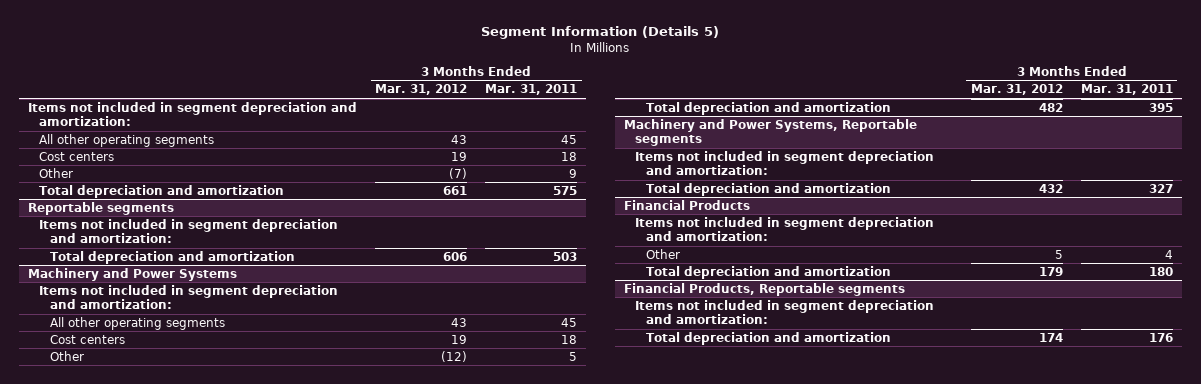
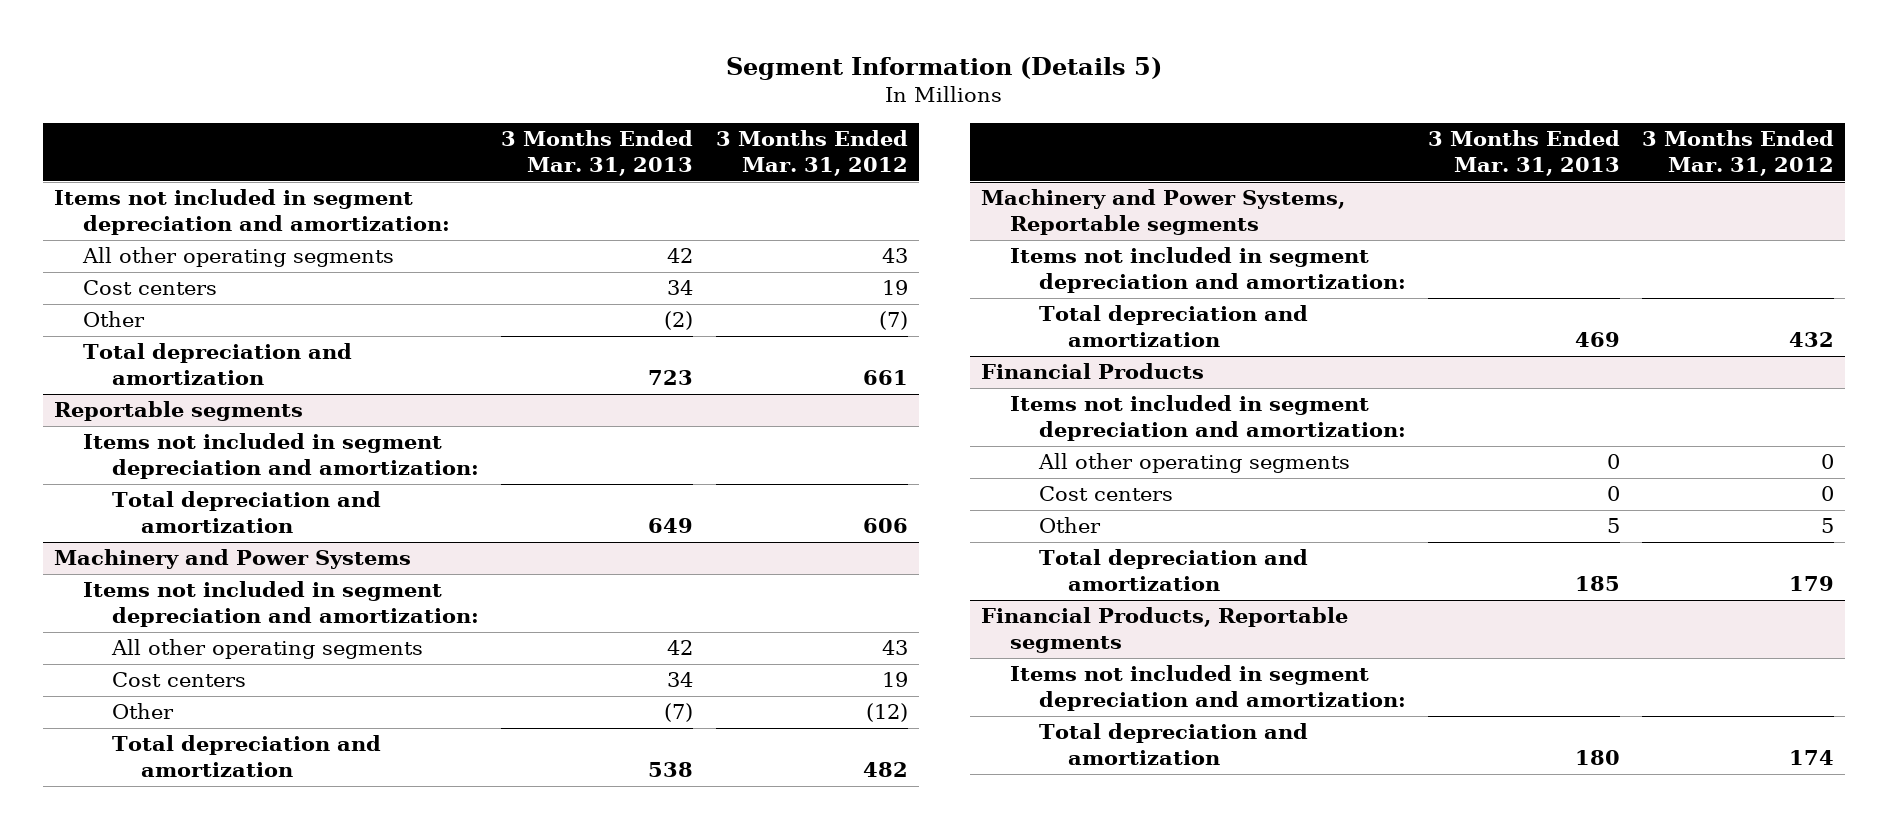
- | 3 Months Ended Mar. 31, 2012 | 3 Months Ended Mar. 31, 2011
+ | 3 Months Ended Mar. 31, 2013 | 3 Months Ended Mar. 31, 2012
@ Financial Products
+ All other operating segments | 0 | 0
+ Cost centers | 0 | 0

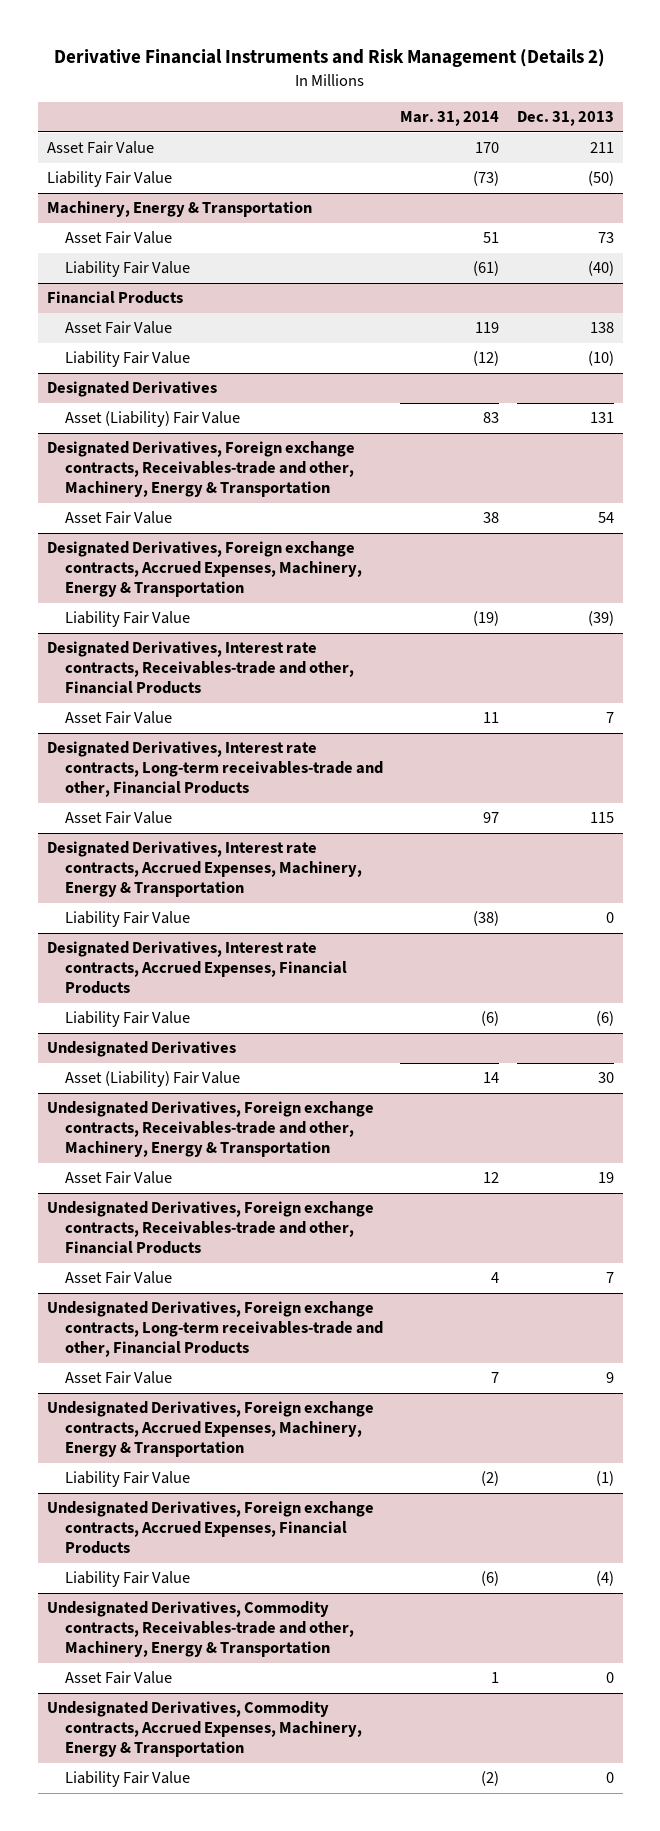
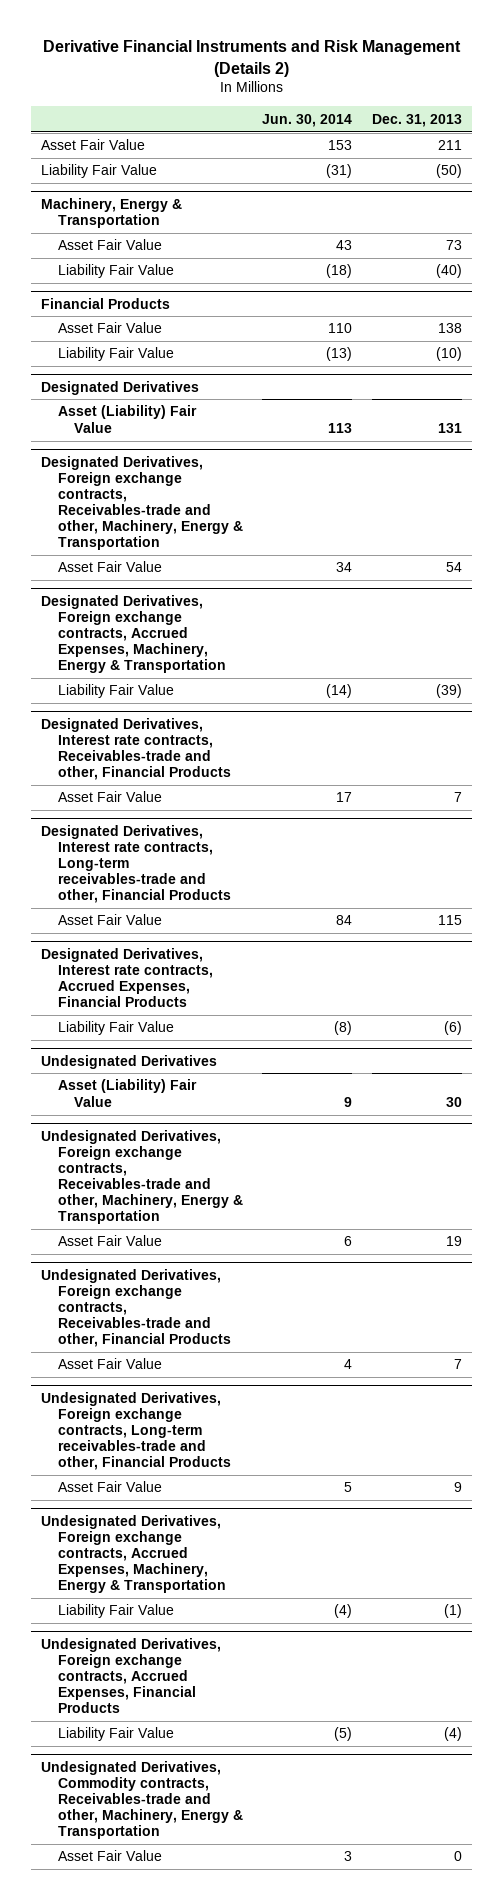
- | Mar. 31, 2014 | Dec. 31, 2013
+ | Jun. 30, 2014 | Dec. 31, 2013
- Designated Derivatives, Interest rate contracts, Accrued Expenses, Machinery, Energy & Transportation
- Liability Fair Value | (38) | 0
- Undesignated Derivatives, Commodity contracts, Accrued Expenses, Machinery, Energy & Transportation
- Liability Fair Value | (2) | 0

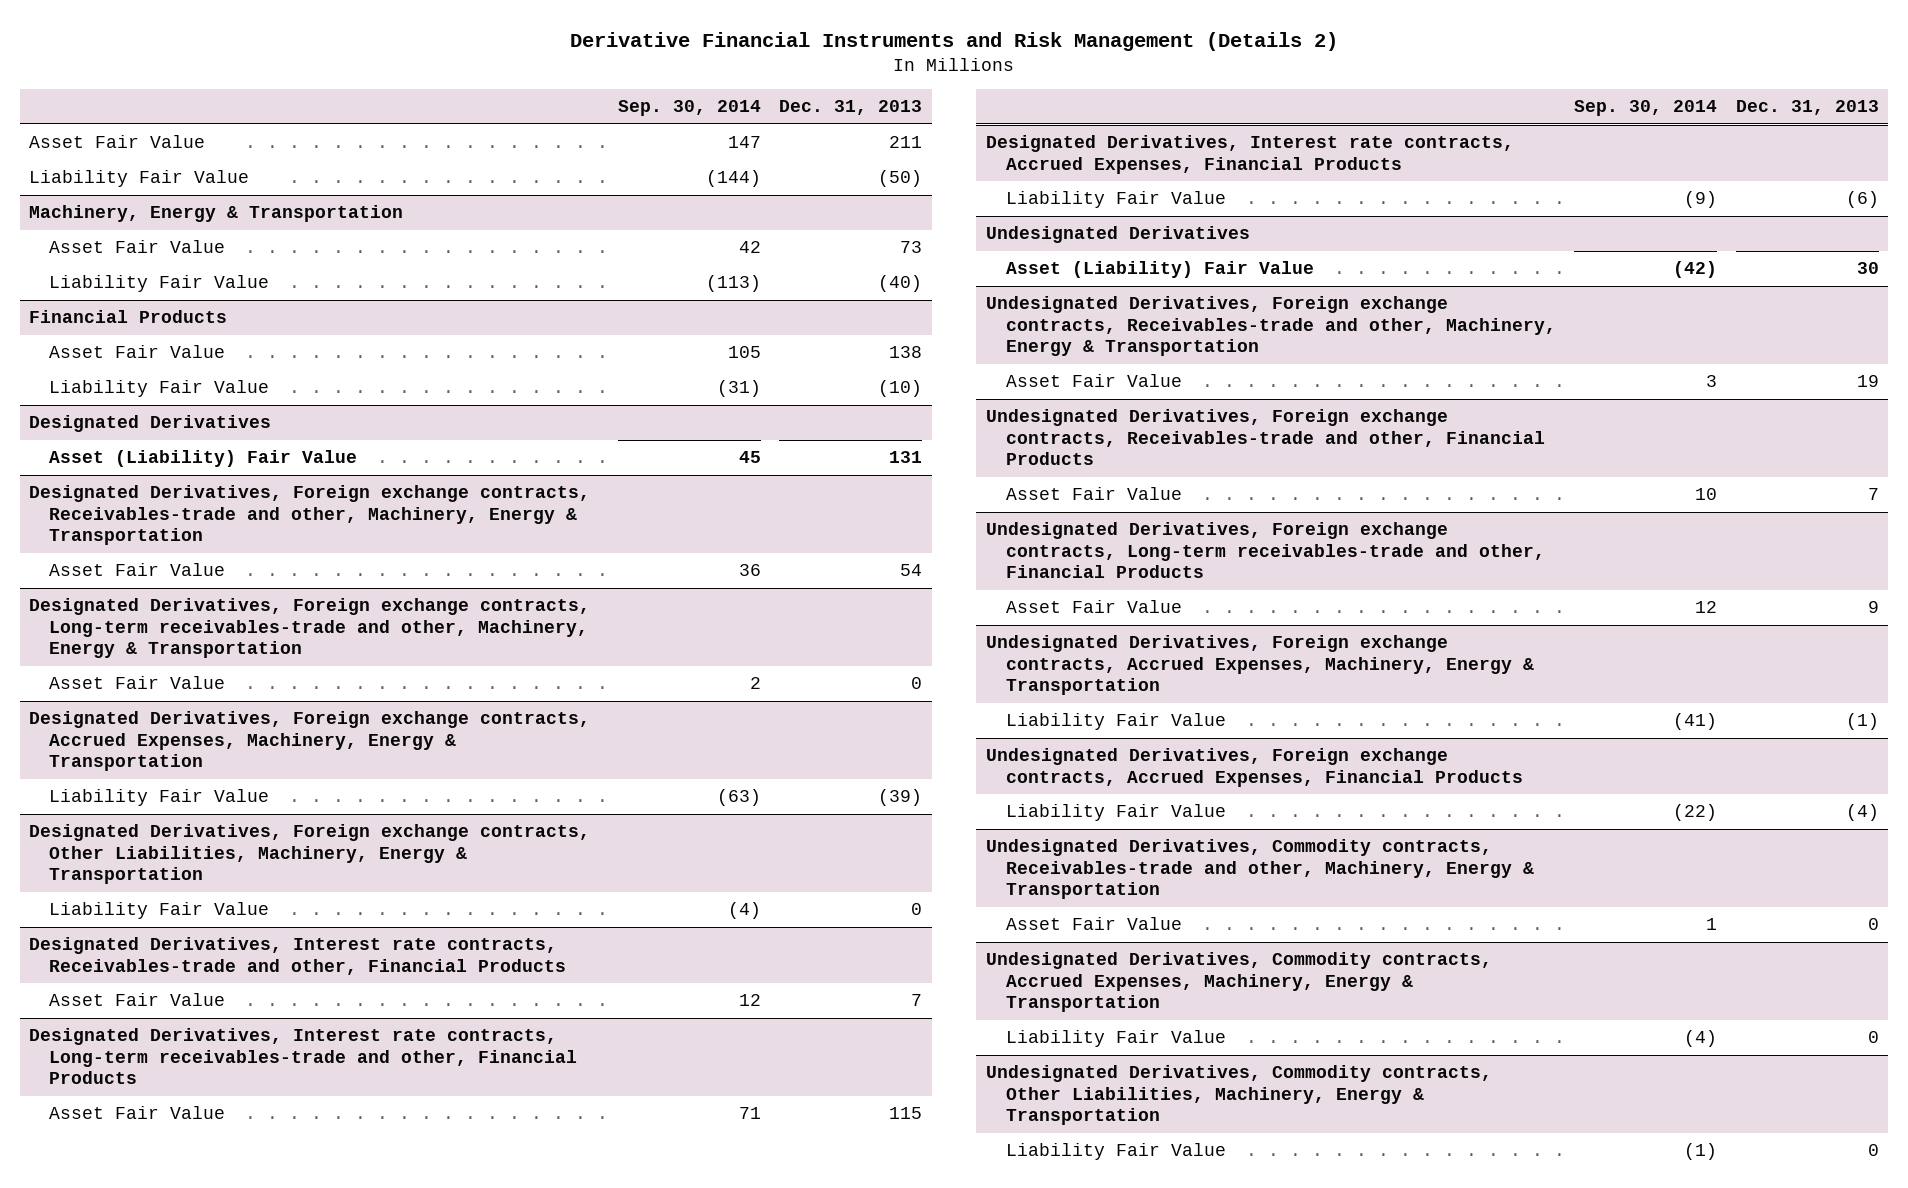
- | Jun. 30, 2014 | Dec. 31, 2013
+ | Sep. 30, 2014 | Dec. 31, 2013
+ Designated Derivatives, Foreign exchange contracts, Long-term receivables-trade and other, Machinery, Energy & Transportation
+ Asset Fair Value | 2 | 0
+ Designated Derivatives, Foreign exchange contracts, Other Liabilities, Machinery, Energy & Transportation
+ Liability Fair Value | (4) | 0
+ Undesignated Derivatives, Commodity contracts, Accrued Expenses, Machinery, Energy & Transportation
+ Liability Fair Value | (4) | 0
+ Undesignated Derivatives, Commodity contracts, Other Liabilities, Machinery, Energy & Transportation
+ Liability Fair Value | (1) | 0

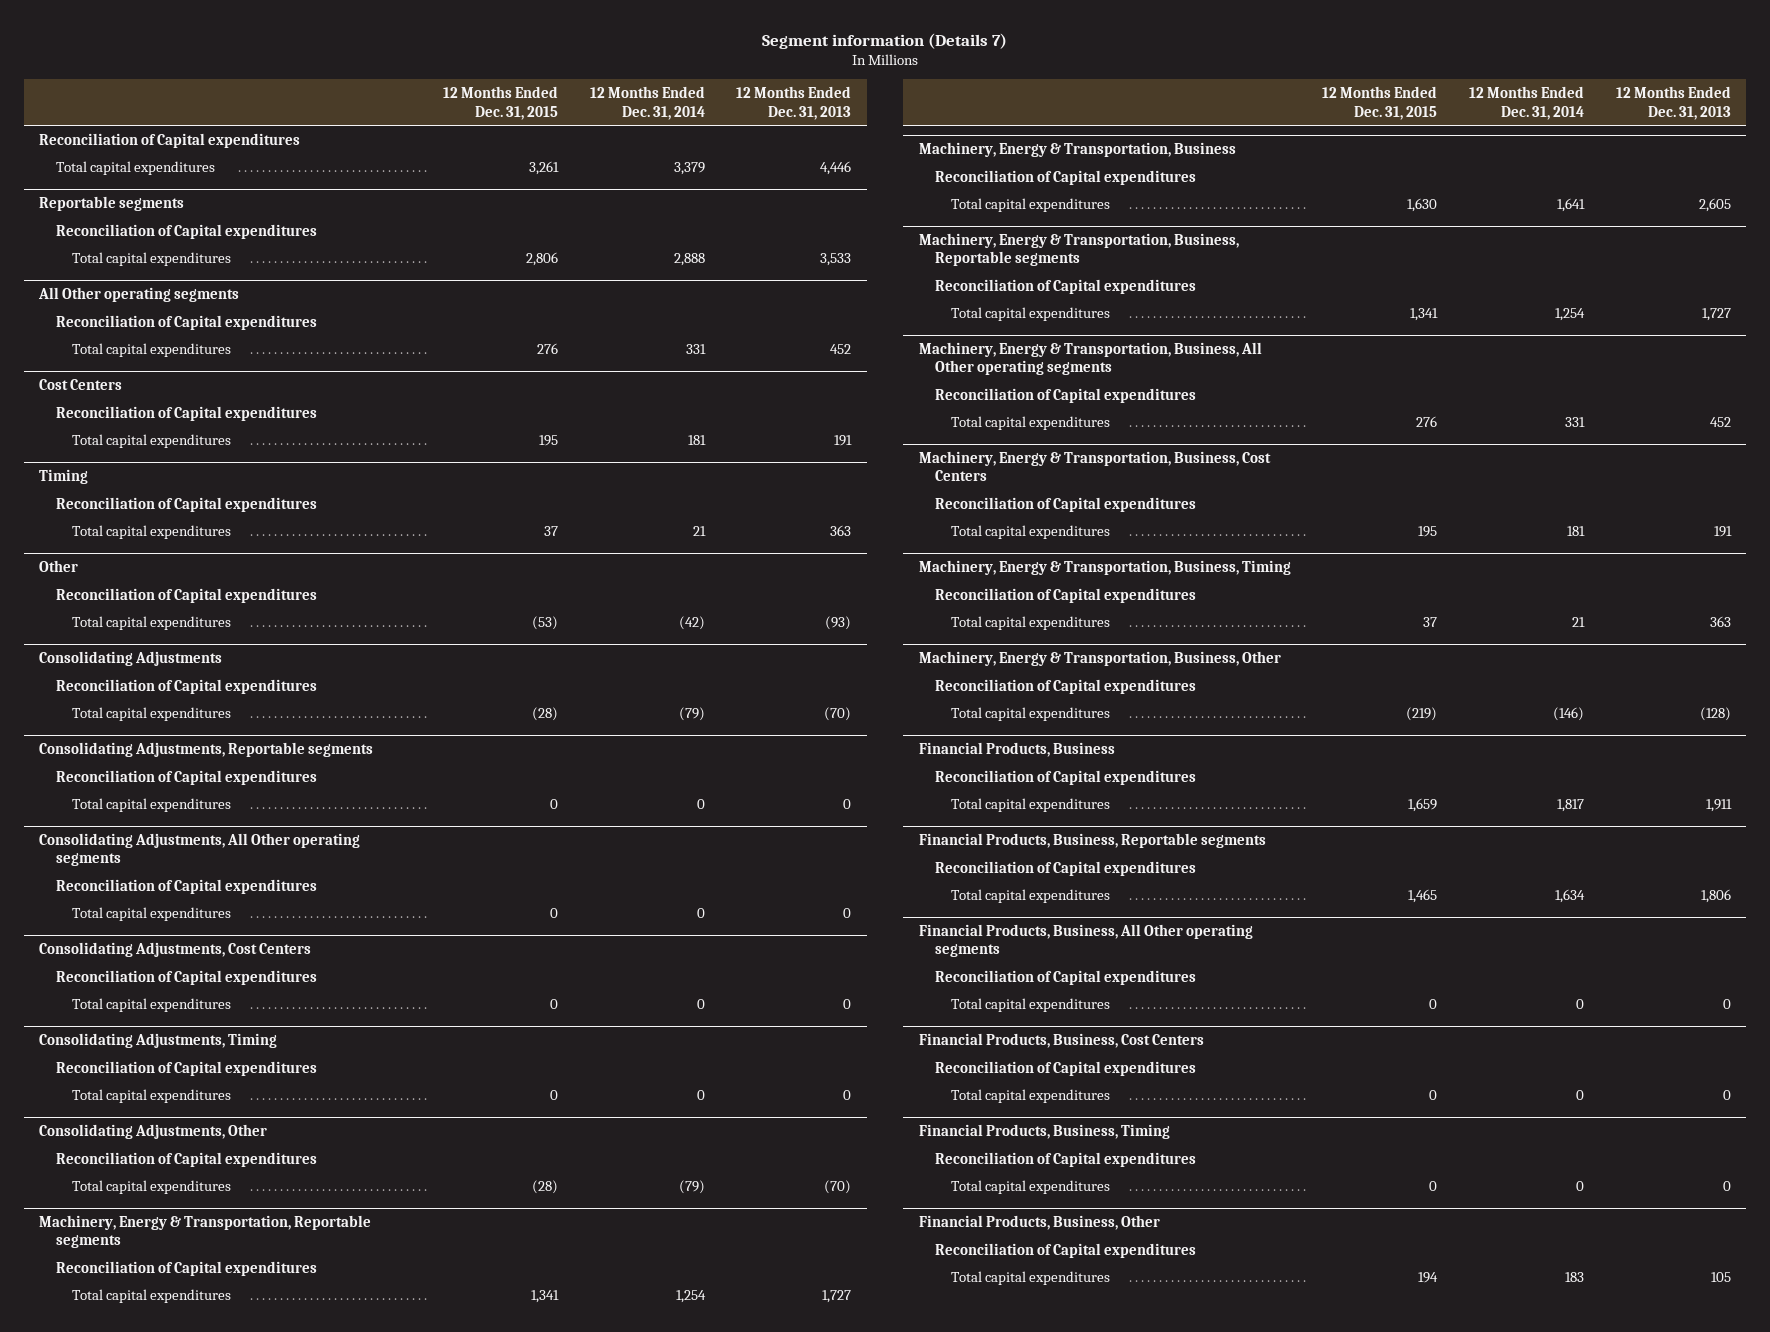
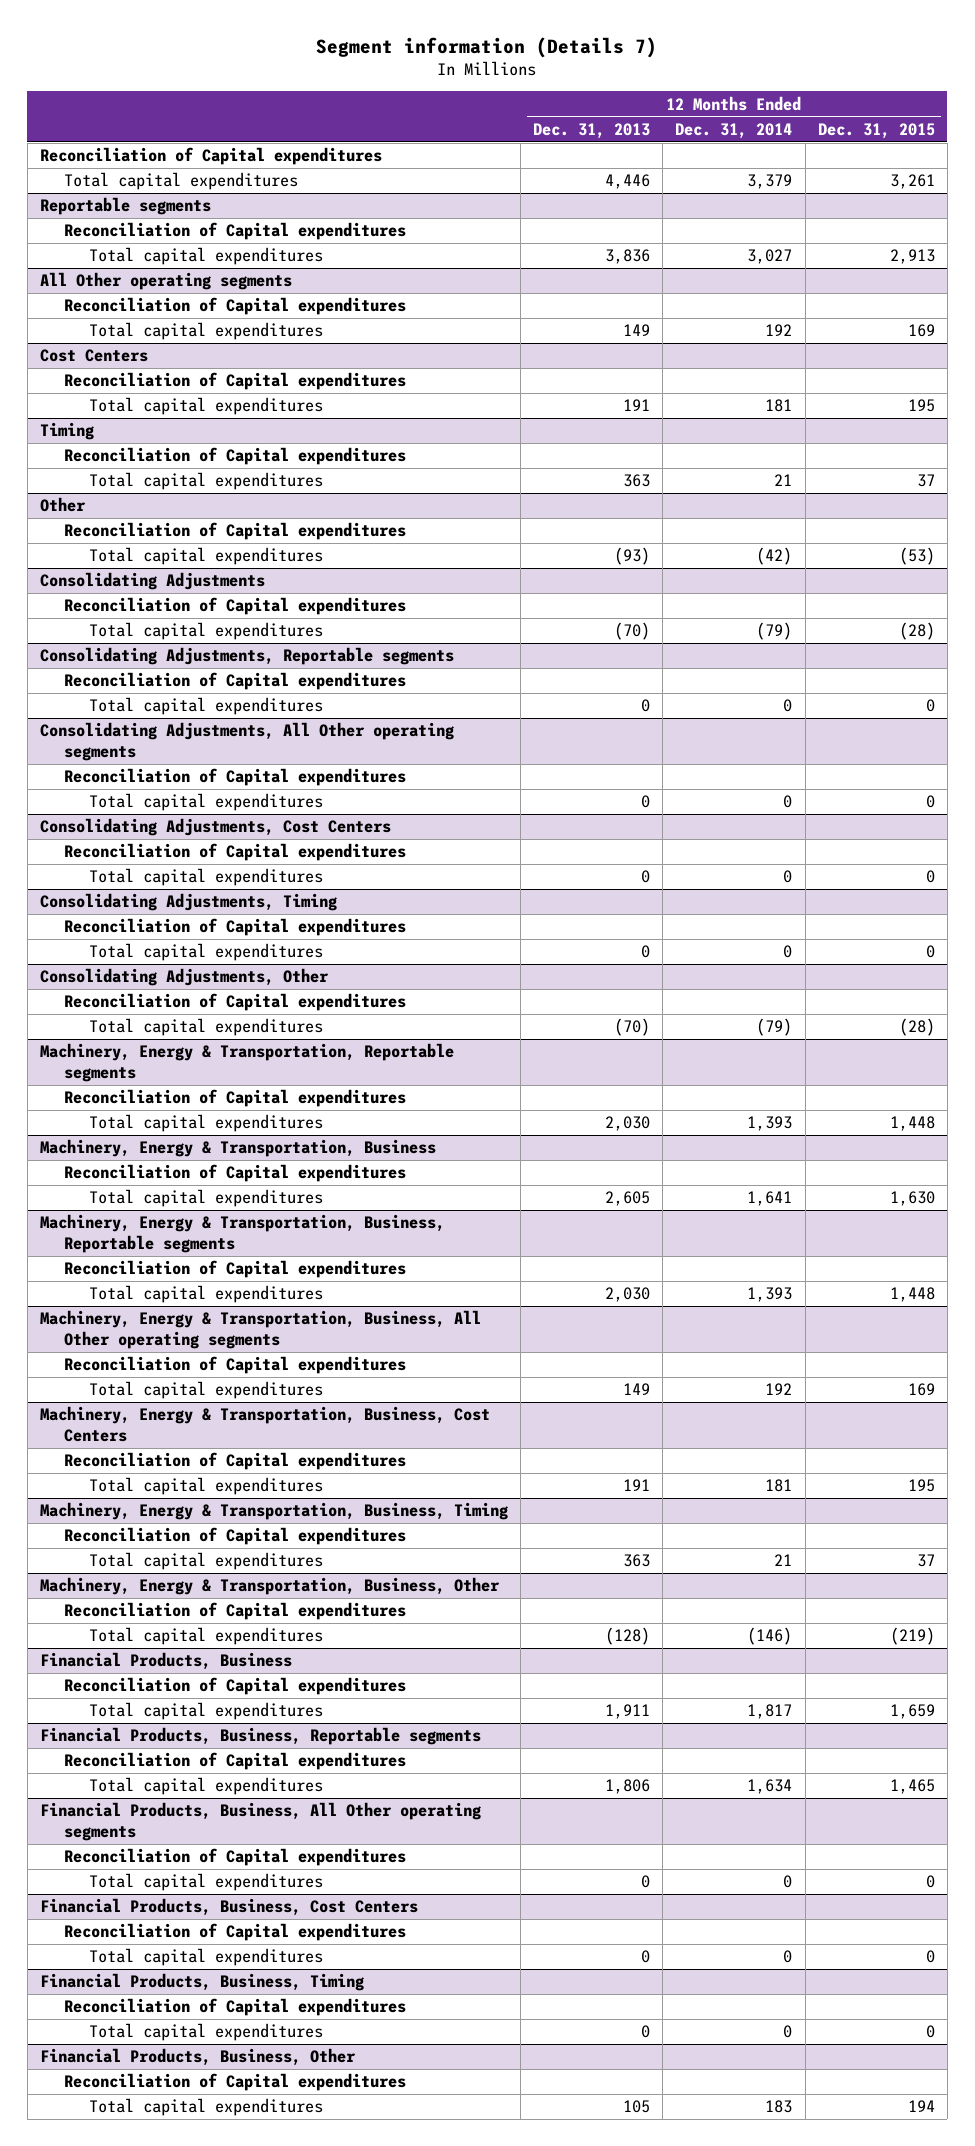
- | 12 Months Ended Dec. 31, 2015 | 12 Months Ended Dec. 31, 2014 | 12 Months Ended Dec. 31, 2013
+ | 12 Months Ended Dec. 31, 2013 | 12 Months Ended Dec. 31, 2014 | 12 Months Ended Dec. 31, 2015
@ Reportable segments
- Total capital expenditures | 2,806 | 2,888 | 3,533
+ Total capital expenditures | 3,836 | 3,027 | 2,913
@ All Other operating segments
- Total capital expenditures | 276 | 331 | 452
+ Total capital expenditures | 149 | 192 | 169
@ Machinery, Energy & Transportation, Reportable segments
- Total capital expenditures | 1,341 | 1,254 | 1,727
+ Total capital expenditures | 2,030 | 1,393 | 1,448
@ Machinery, Energy & Transportation, Business, Reportable segments
- Total capital expenditures | 1,341 | 1,254 | 1,727
+ Total capital expenditures | 2,030 | 1,393 | 1,448
@ Machinery, Energy & Transportation, Business, All Other operating segments
- Total capital expenditures | 276 | 331 | 452
+ Total capital expenditures | 149 | 192 | 169

